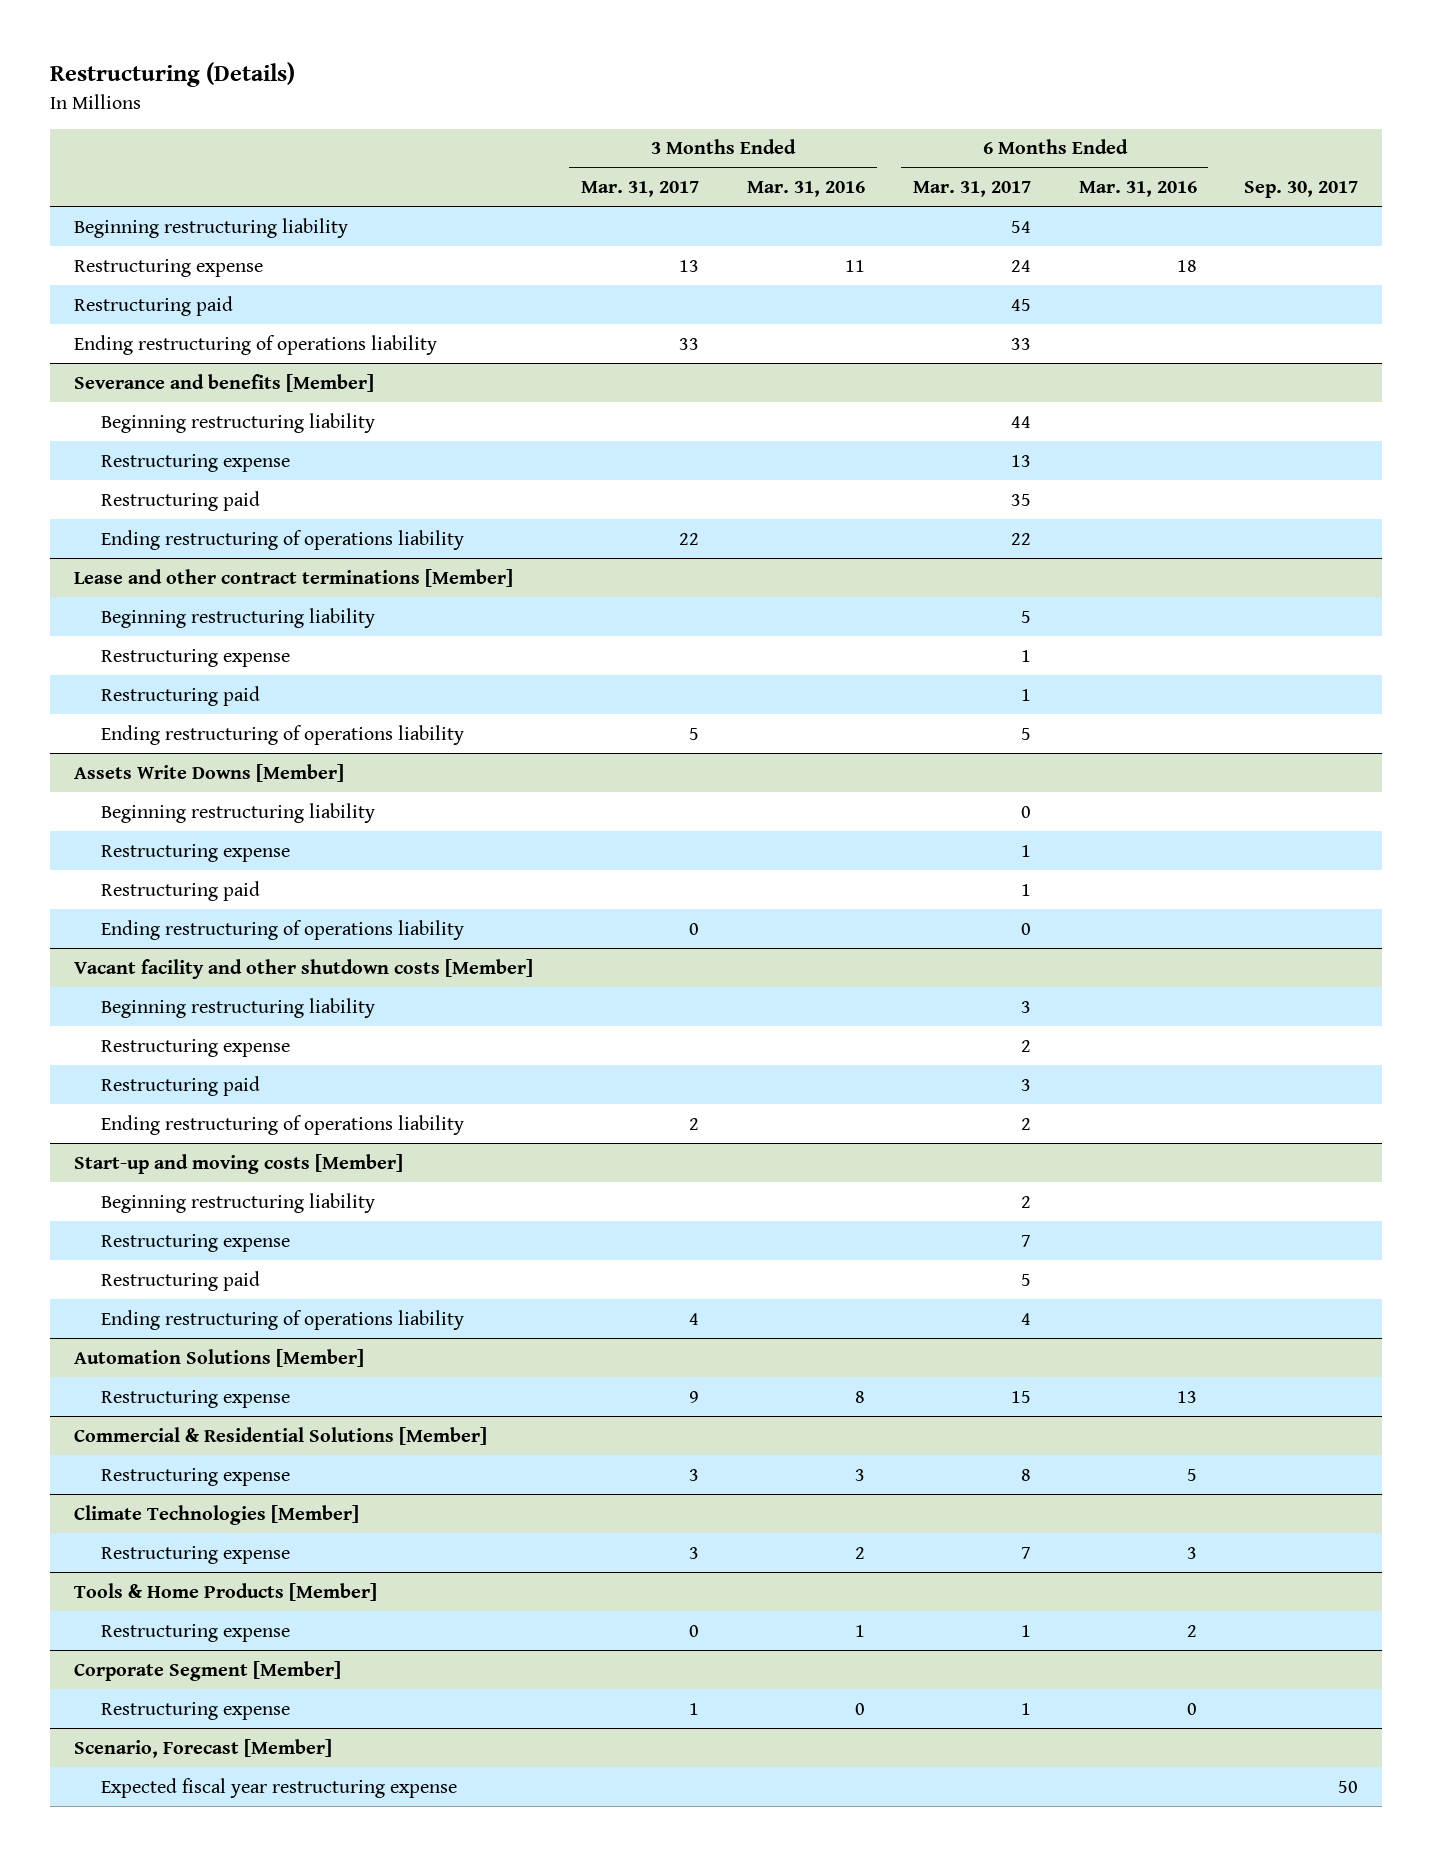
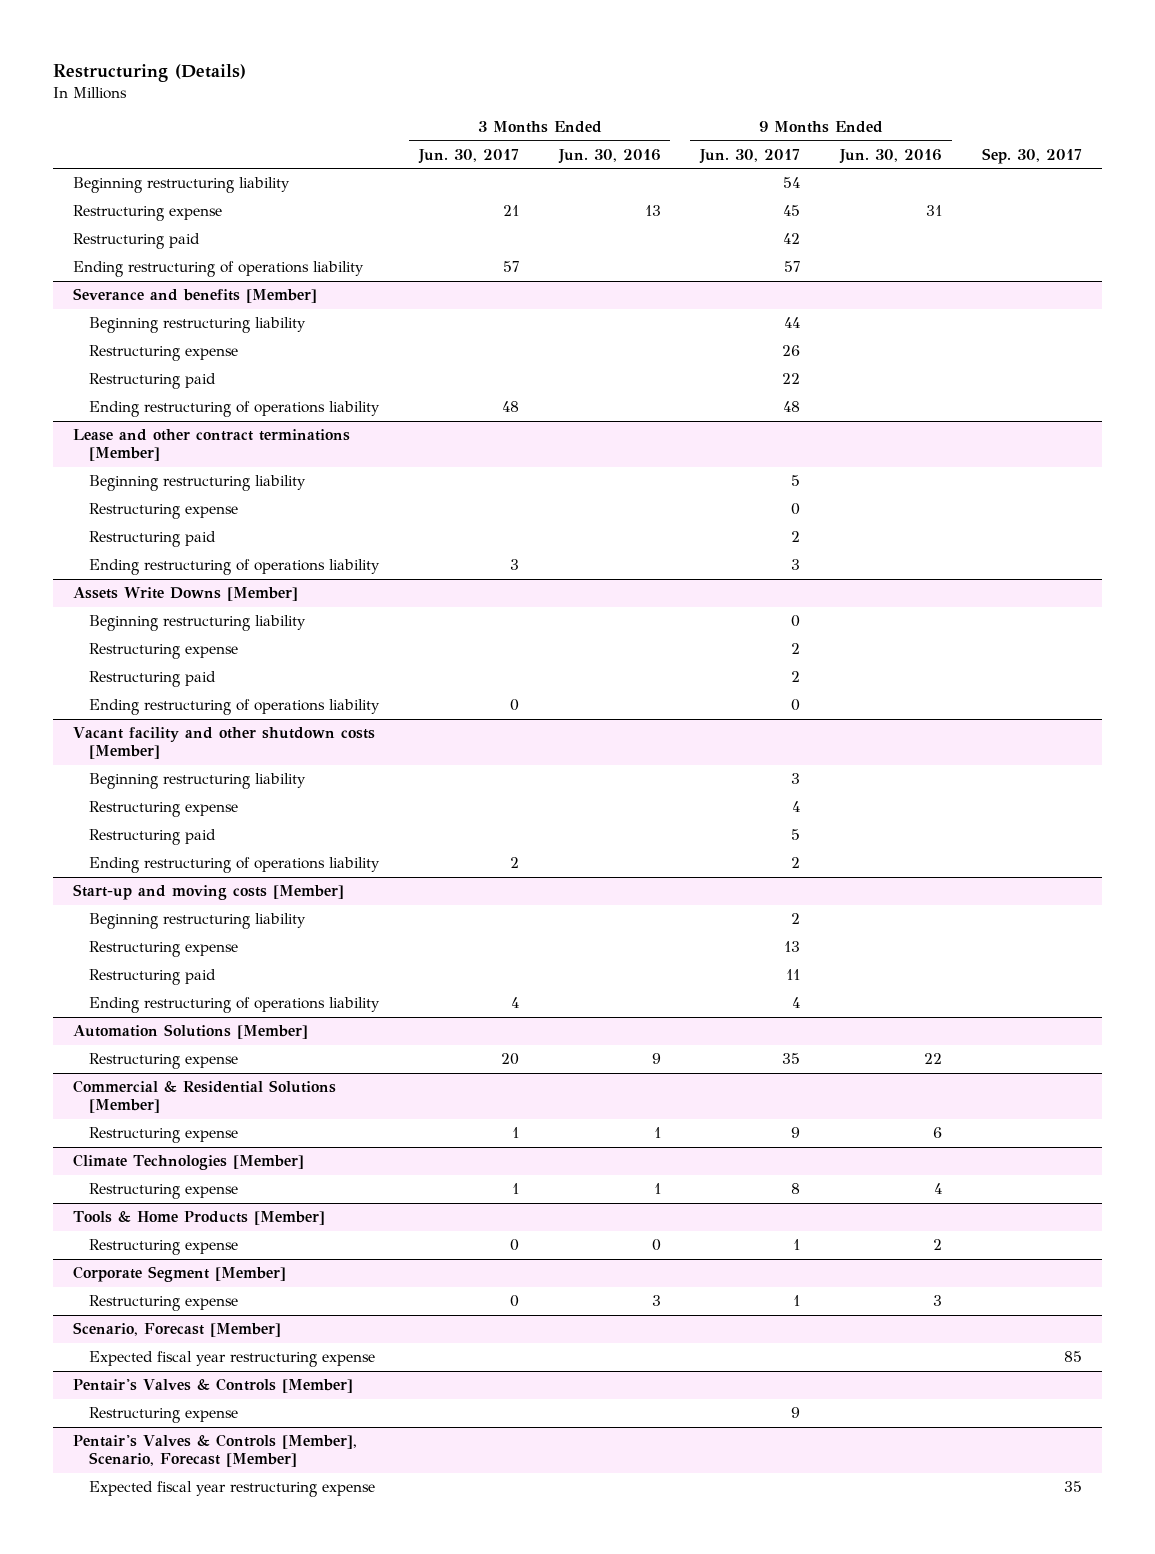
- | 3 Months Ended Mar. 31, 2017 | 3 Months Ended Mar. 31, 2016 | 6 Months Ended Mar. 31, 2017 | 6 Months Ended Mar. 31, 2016 | Sep. 30, 2017
+ | 3 Months Ended Jun. 30, 2017 | 3 Months Ended Jun. 30, 2016 | 9 Months Ended Jun. 30, 2017 | 9 Months Ended Jun. 30, 2016 | Sep. 30, 2017
@ Scenario, Forecast [Member]
- Expected fiscal year restructuring expense | | | | | 50
+ Expected fiscal year restructuring expense | | | | | 85
+ Pentair's Valves & Controls [Member]
+ Restructuring expense | | | 9 | |
+ Pentair's Valves & Controls [Member], Scenario, Forecast [Member]
+ Expected fiscal year restructuring expense | | | | | 35

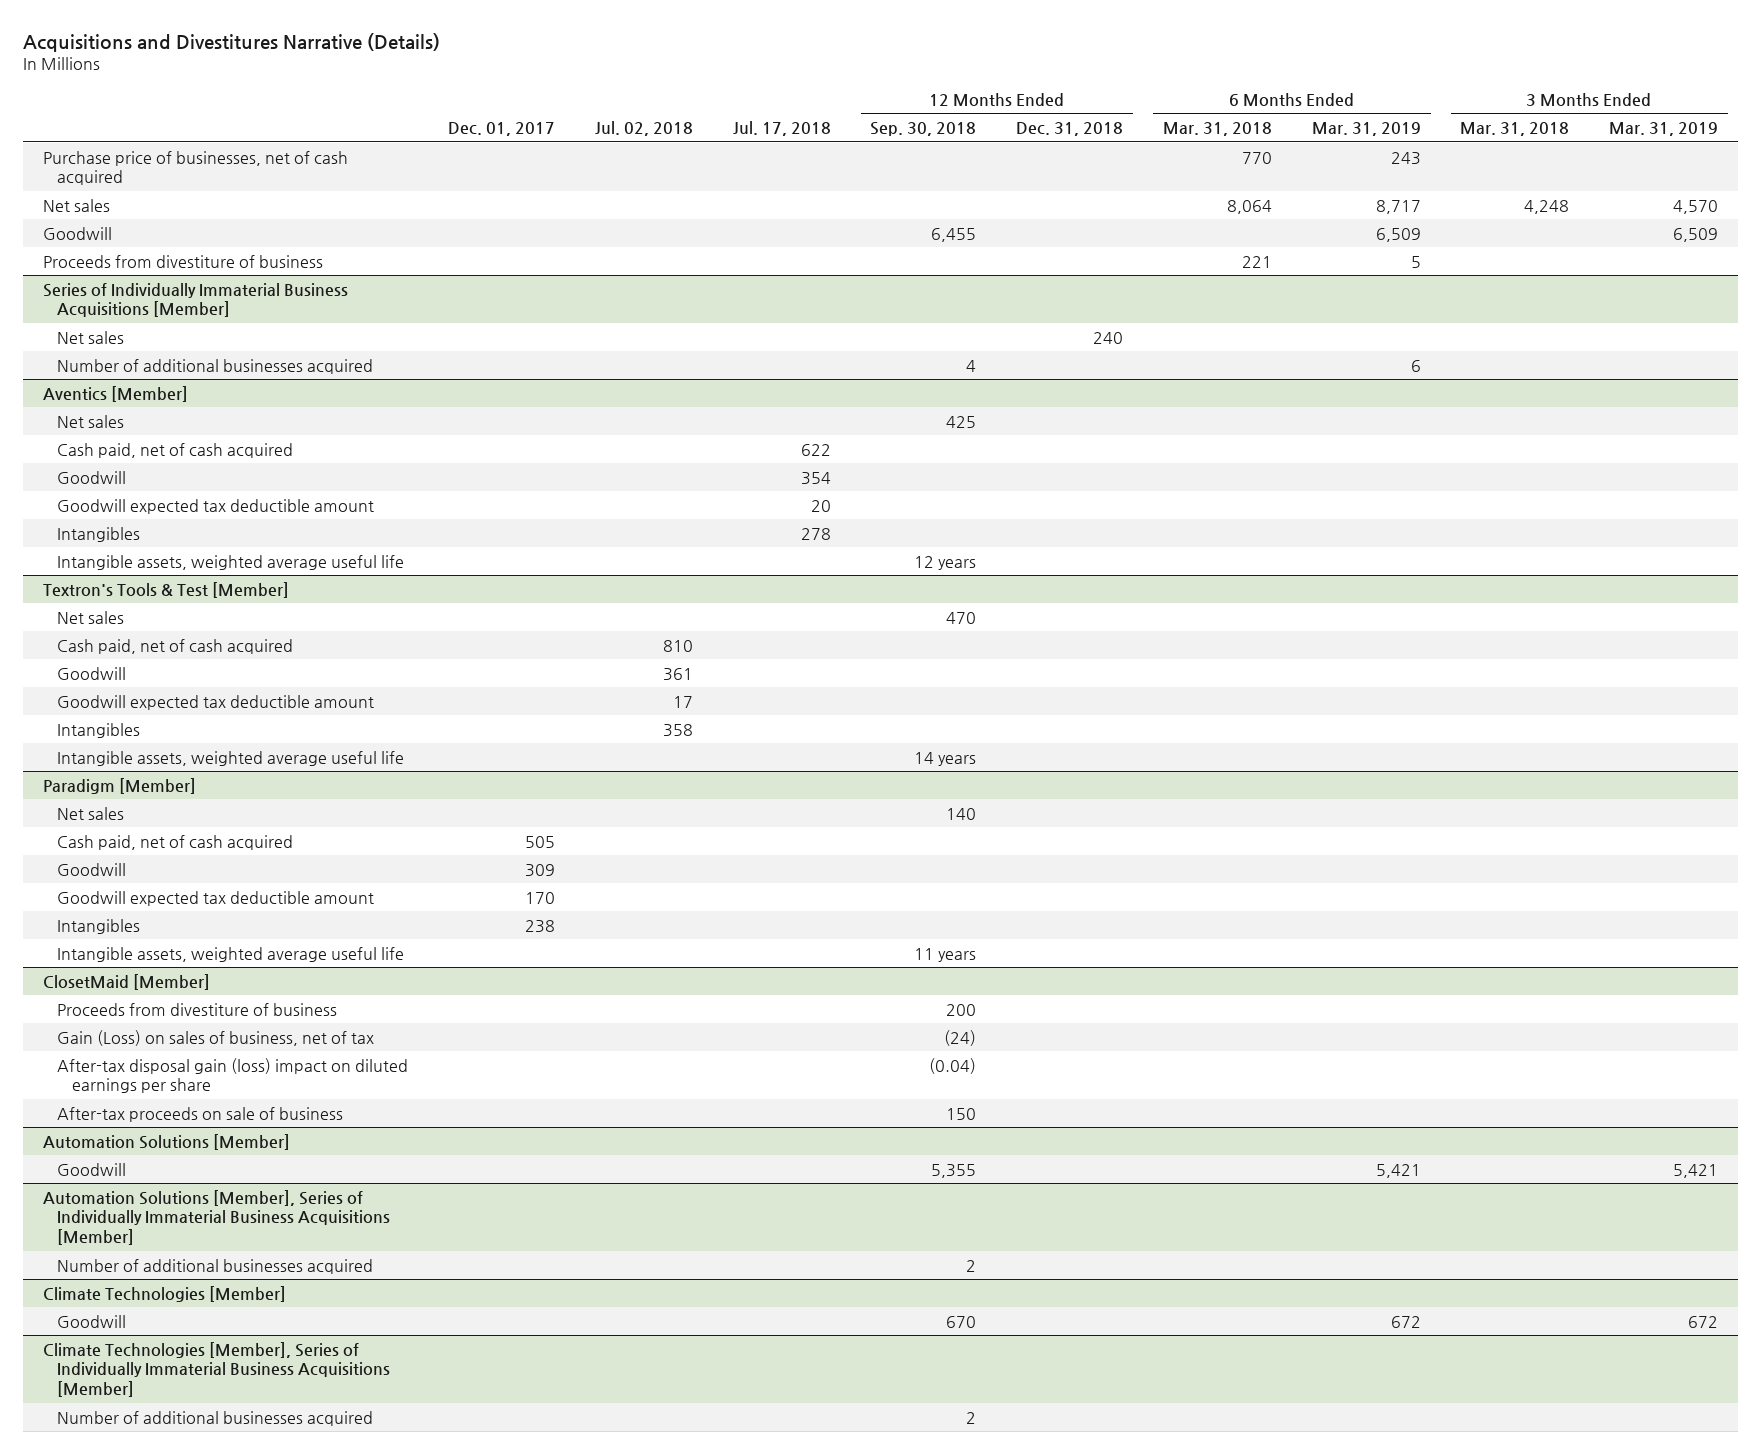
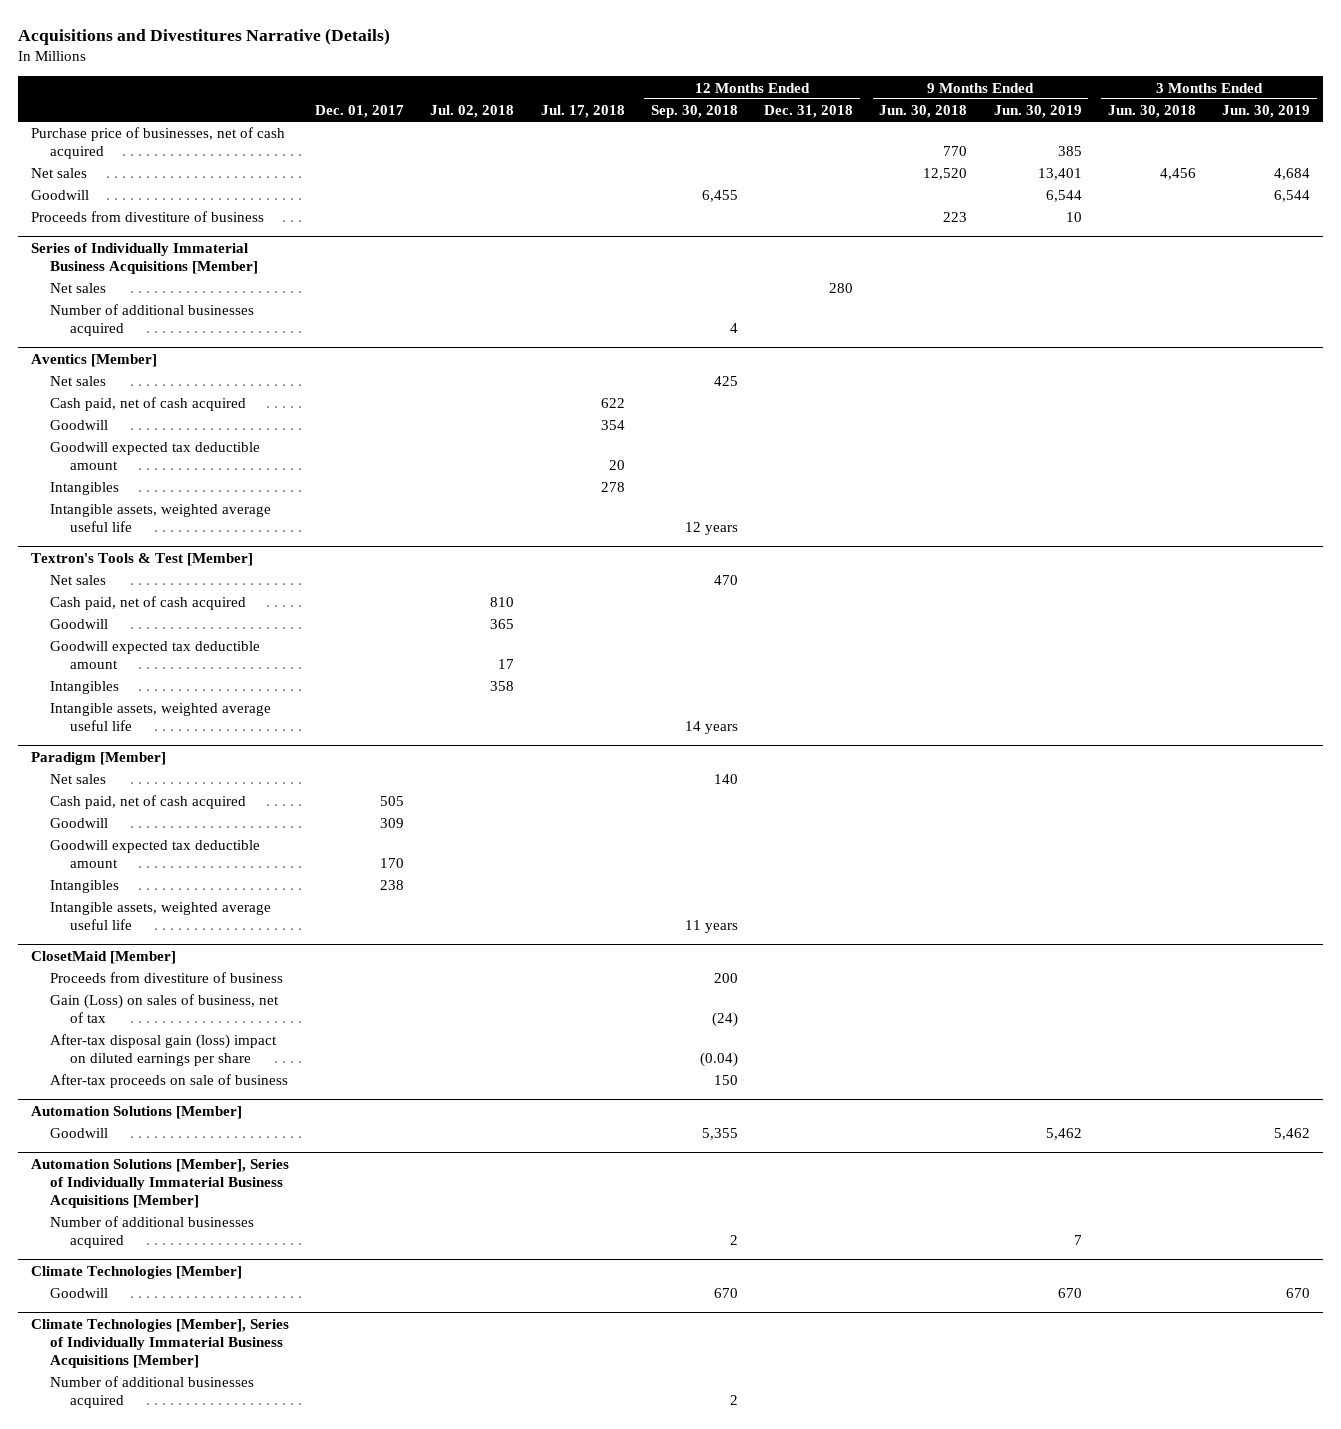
- | Dec. 01, 2017 | Jul. 02, 2018 | Jul. 17, 2018 | 12 Months Ended Sep. 30, 2018 | 12 Months Ended Dec. 31, 2018 | 6 Months Ended Mar. 31, 2018 | 6 Months Ended Mar. 31, 2019 | 3 Months Ended Mar. 31, 2018 | 3 Months Ended Mar. 31, 2019
+ | Dec. 01, 2017 | Jul. 02, 2018 | Jul. 17, 2018 | 12 Months Ended Sep. 30, 2018 | 12 Months Ended Dec. 31, 2018 | 9 Months Ended Jun. 30, 2018 | 9 Months Ended Jun. 30, 2019 | 3 Months Ended Jun. 30, 2018 | 3 Months Ended Jun. 30, 2019
@ Series of Individually Immaterial Business Acquisitions [Member]
- Net sales | | | | | 240 | | | |
+ Net sales | | | | | 280 | | | |
@ Textron's Tools & Test [Member]
- Goodwill | | 361 | | | | | | |
+ Goodwill | | 365 | | | | | | |

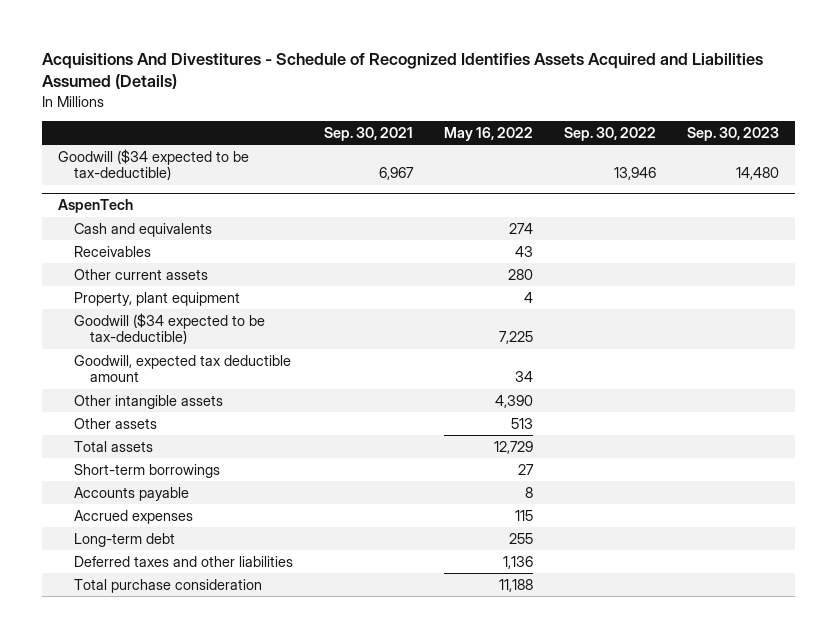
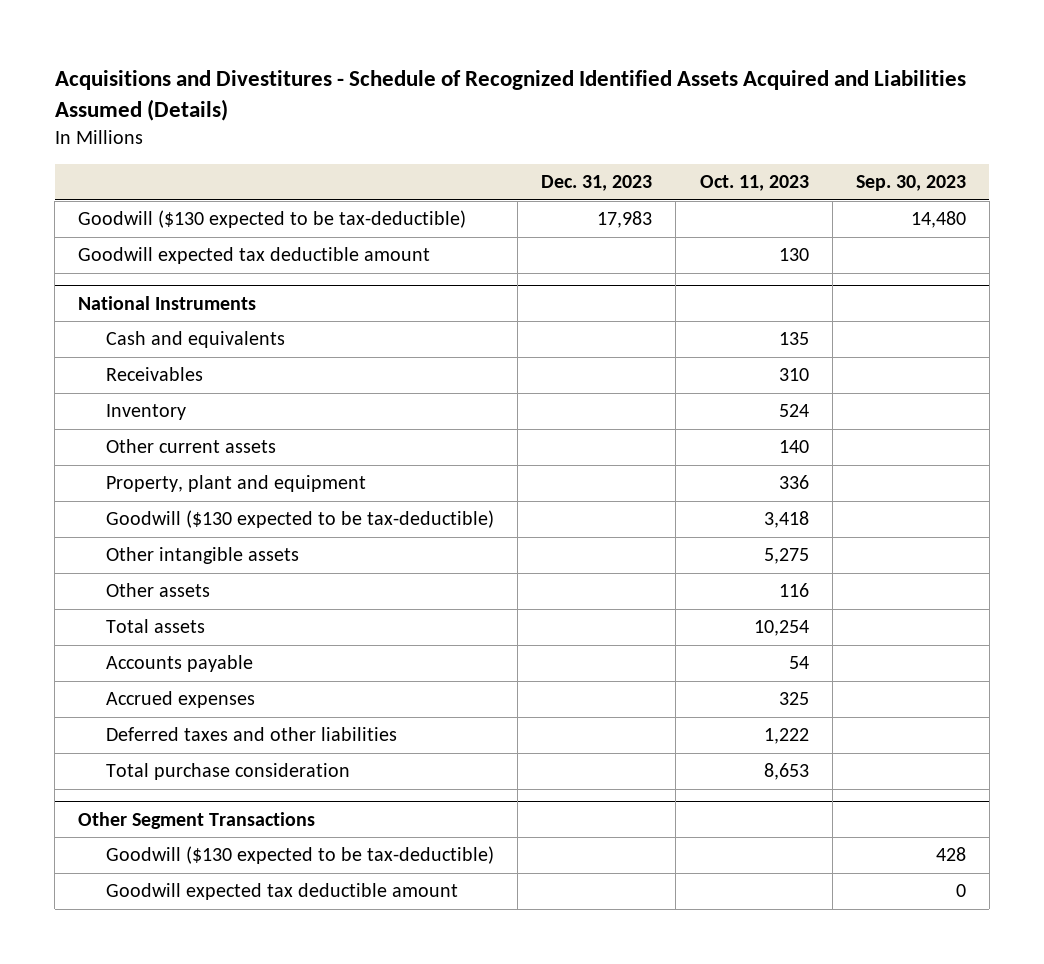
- Acquisitions And Divestitures - Schedule of Recognized Identifies Assets Acquired and Liabilities Assumed (Details)
+ Acquisitions and Divestitures - Schedule of Recognized Identified Assets Acquired and Liabilities Assumed (Details)
- | Sep. 30, 2021 | May 16, 2022 | Sep. 30, 2022 | Sep. 30, 2023
+ | Dec. 31, 2023 | Oct. 11, 2023 | Sep. 30, 2023
- Goodwill ($34 expected to be tax-deductible) | 6,967 | | 13,946 | 14,480
- AspenTech
- Cash and equivalents | | 274 | |
- Receivables | | 43 | |
- Other current assets | | 280 | |
- Property, plant equipment | | 4 | |
- Goodwill ($34 expected to be tax-deductible) | | 7,225 | |
- Goodwill, expected tax deductible amount | | 34 | |
- Other intangible assets | | 4,390 | |
- Other assets | | 513 | |
- Total assets | | 12,729 | |
- Short-term borrowings | | 27 | |
- Accounts payable | | 8 | |
- Accrued expenses | | 115 | |
- Long-term debt | | 255 | |
- Deferred taxes and other liabilities | | 1,136 | |
- Total purchase consideration | | 11,188 | |
+ Goodwill ($130 expected to be tax-deductible) | 17,983 | | 14,480
+ Goodwill expected tax deductible amount | | 130 |
+ National Instruments
+ Cash and equivalents | | 135 |
+ Receivables | | 310 |
+ Inventory | | 524 |
+ Other current assets | | 140 |
+ Property, plant and equipment | | 336 |
+ Goodwill ($130 expected to be tax-deductible) | | 3,418 |
+ Other intangible assets | | 5,275 |
+ Other assets | | 116 |
+ Total assets | | 10,254 |
+ Accounts payable | | 54 |
+ Accrued expenses | | 325 |
+ Deferred taxes and other liabilities | | 1,222 |
+ Total purchase consideration | | 8,653 |
+ Other Segment Transactions
+ Goodwill ($130 expected to be tax-deductible) | | | 428
+ Goodwill expected tax deductible amount | | | 0

